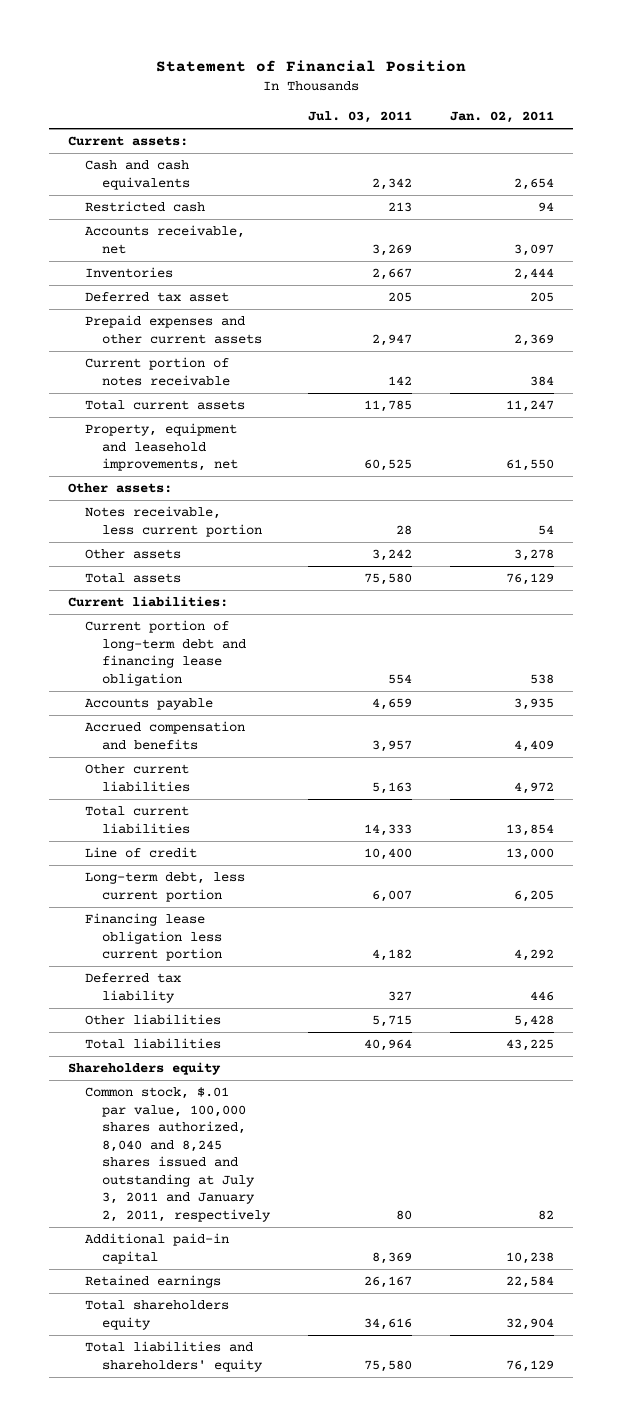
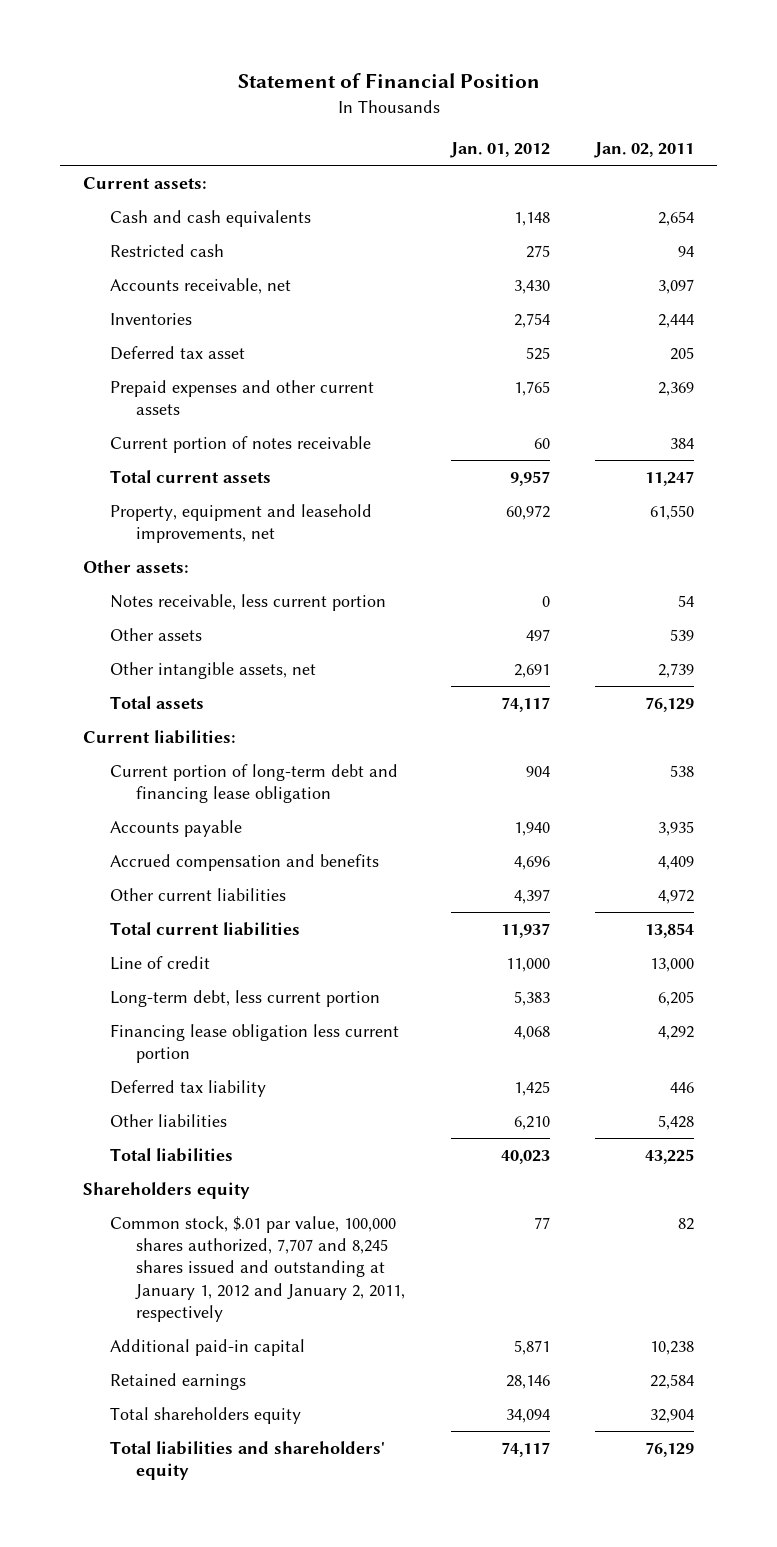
- | Jul. 03, 2011 | Jan. 02, 2011
+ | Jan. 01, 2012 | Jan. 02, 2011
- Other assets | 3,242 | 3,278
+ Other assets | 497 | 539
+ Other intangible assets, net | 2,691 | 2,739
- Common stock, $.01 par value, 100,000 shares authorized, 8,040 and 8,245 shares issued and outstanding at July 3, 2011 and January 2, 2011, respectively | 80 | 82
+ Common stock, $.01 par value, 100,000 shares authorized, 7,707 and 8,245 shares issued and outstanding at January 1, 2012 and January 2, 2011, respectively | 77 | 82

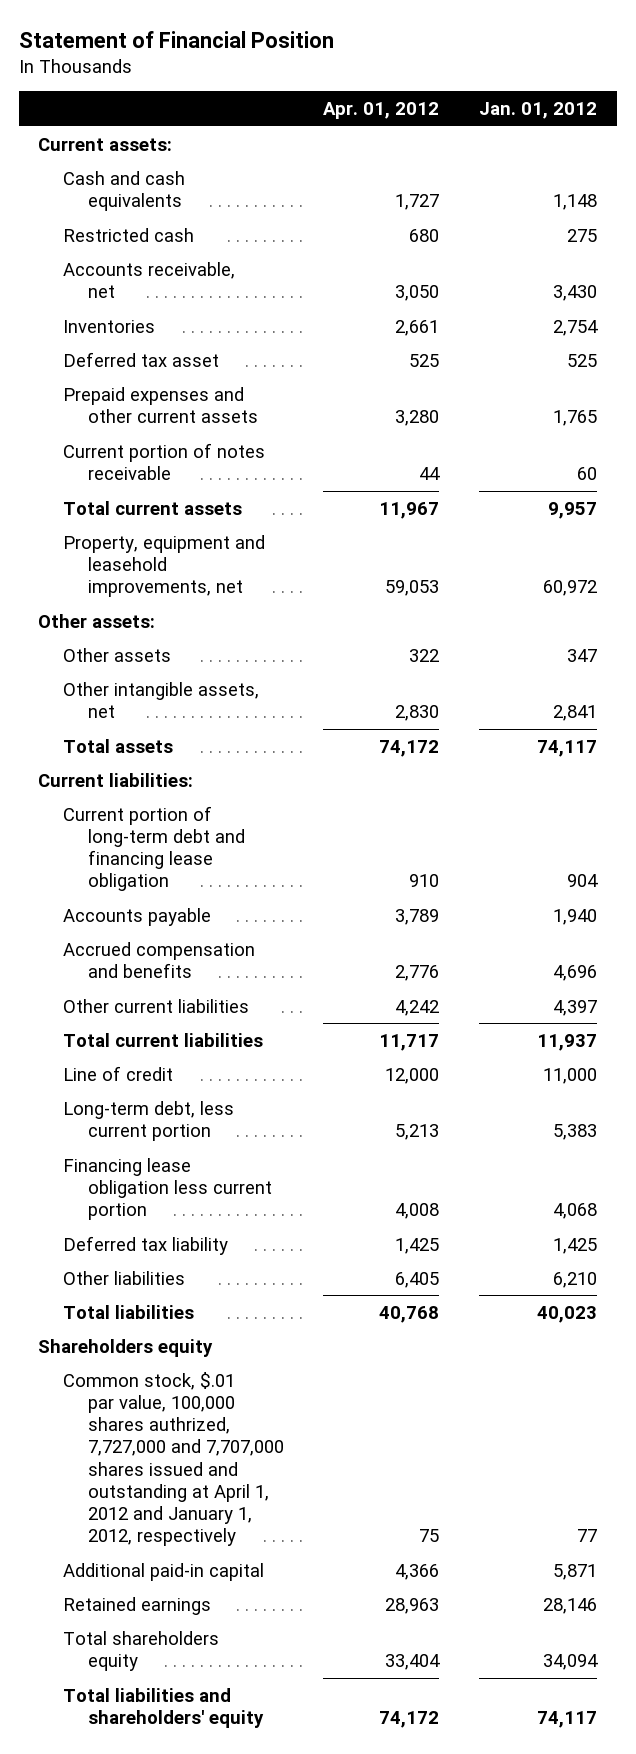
- | Jan. 01, 2012 | Jan. 02, 2011
+ | Apr. 01, 2012 | Jan. 01, 2012
- Notes receivable, less current portion | 0 | 54
- Other assets | 497 | 539
- Other intangible assets, net | 2,691 | 2,739
+ Other assets | 322 | 347
+ Other intangible assets, net | 2,830 | 2,841
- Common stock, $.01 par value, 100,000 shares authorized, 7,707 and 8,245 shares issued and outstanding at January 1, 2012 and January 2, 2011, respectively | 77 | 82
+ Common stock, $.01 par value, 100,000 shares authrized, 7,727,000 and 7,707,000 shares issued and outstanding at April 1, 2012 and January 1, 2012, respectively | 75 | 77

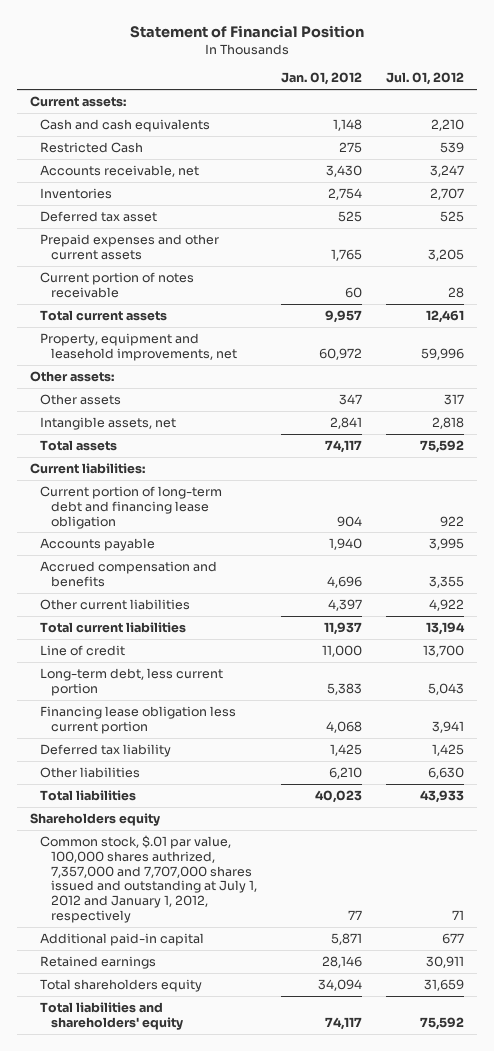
- | Apr. 01, 2012 | Jan. 01, 2012
+ | Jan. 01, 2012 | Jul. 01, 2012
- Restricted cash | 680 | 275
+ Restricted Cash | 275 | 539
- Other intangible assets, net | 2,830 | 2,841
+ Intangible assets, net | 2,841 | 2,818
- Common stock, $.01 par value, 100,000 shares authrized, 7,727,000 and 7,707,000 shares issued and outstanding at April 1, 2012 and January 1, 2012, respectively | 75 | 77
+ Common stock, $.01 par value, 100,000 shares authrized, 7,357,000 and 7,707,000 shares issued and outstanding at July 1, 2012 and January 1, 2012, respectively | 77 | 71

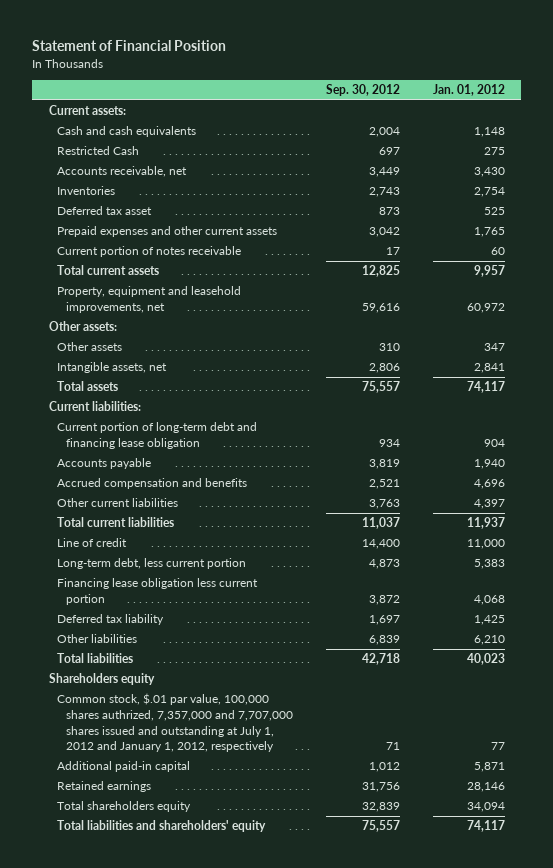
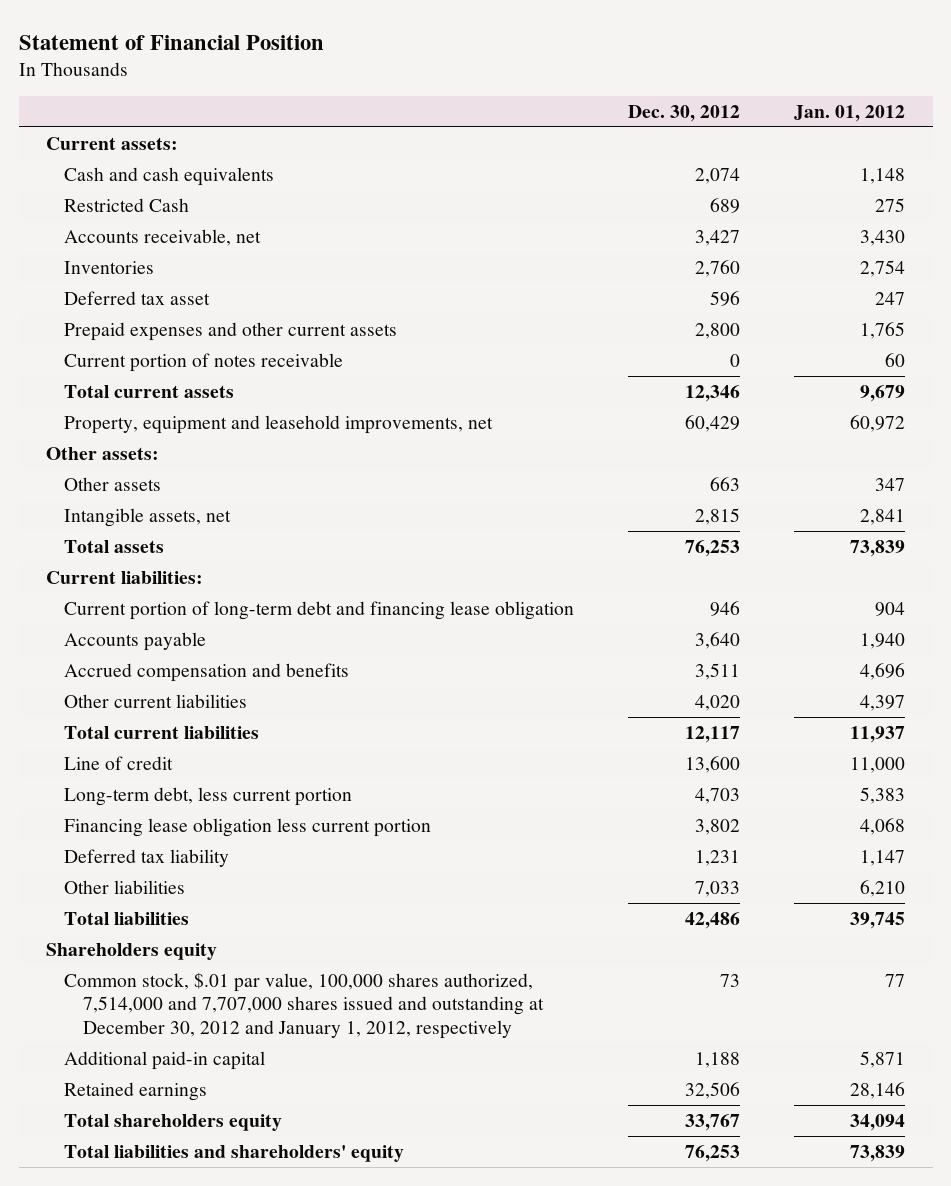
- | Sep. 30, 2012 | Jan. 01, 2012
+ | Dec. 30, 2012 | Jan. 01, 2012
- Deferred tax asset | 873 | 525
+ Deferred tax asset | 596 | 247
- Total current assets | 12,825 | 9,957
+ Total current assets | 12,346 | 9,679
- Total assets | 75,557 | 74,117
+ Total assets | 76,253 | 73,839
- Deferred tax liability | 1,697 | 1,425
+ Deferred tax liability | 1,231 | 1,147
- Total liabilities | 42,718 | 40,023
+ Total liabilities | 42,486 | 39,745
- Common stock, $.01 par value, 100,000 shares authrized, 7,357,000 and 7,707,000 shares issued and outstanding at July 1, 2012 and January 1, 2012, respectively | 71 | 77
+ Common stock, $.01 par value, 100,000 shares authorized, 7,514,000 and 7,707,000 shares issued and outstanding at December 30, 2012 and January 1, 2012, respectively | 73 | 77
- Total liabilities and shareholders' equity | 75,557 | 74,117
+ Total liabilities and shareholders' equity | 76,253 | 73,839

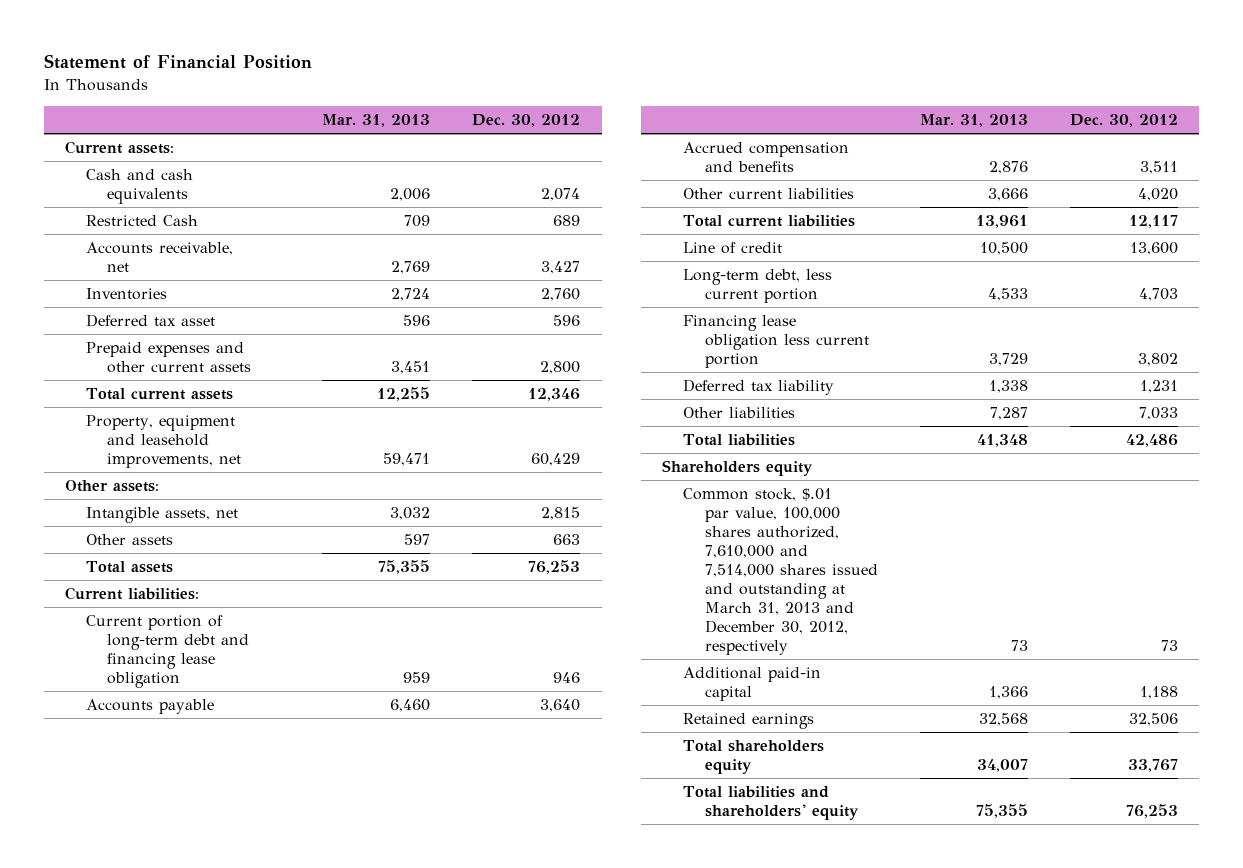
- | Dec. 30, 2012 | Jan. 01, 2012
+ | Mar. 31, 2013 | Dec. 30, 2012
- Current portion of notes receivable | 0 | 60
moved down: Other assets | 597 | 663
- Common stock, $.01 par value, 100,000 shares authorized, 7,514,000 and 7,707,000 shares issued and outstanding at December 30, 2012 and January 1, 2012, respectively | 73 | 77
+ Common stock, $.01 par value, 100,000 shares authorized, 7,610,000 and 7,514,000 shares issued and outstanding at March 31, 2013 and December 30, 2012, respectively | 73 | 73

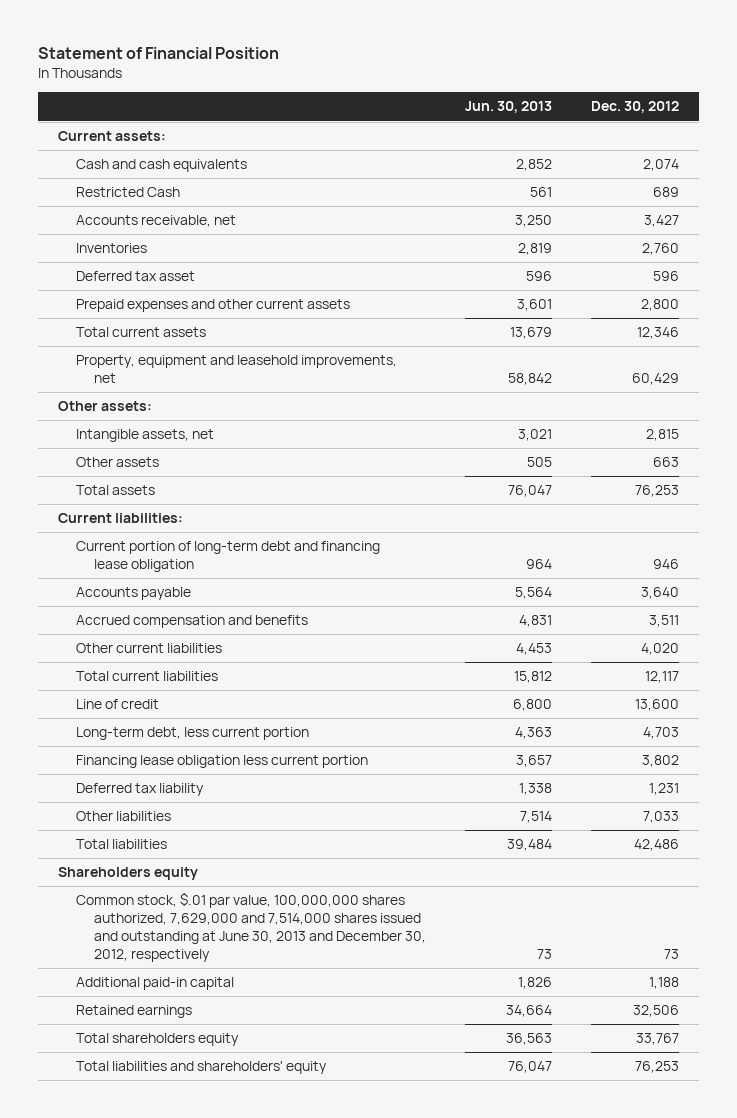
- | Mar. 31, 2013 | Dec. 30, 2012
+ | Jun. 30, 2013 | Dec. 30, 2012
- Common stock, $.01 par value, 100,000 shares authorized, 7,610,000 and 7,514,000 shares issued and outstanding at March 31, 2013 and December 30, 2012, respectively | 73 | 73
+ Common stock, $.01 par value, 100,000,000 shares authorized, 7,629,000 and 7,514,000 shares issued and outstanding at June 30, 2013 and December 30, 2012, respectively | 73 | 73

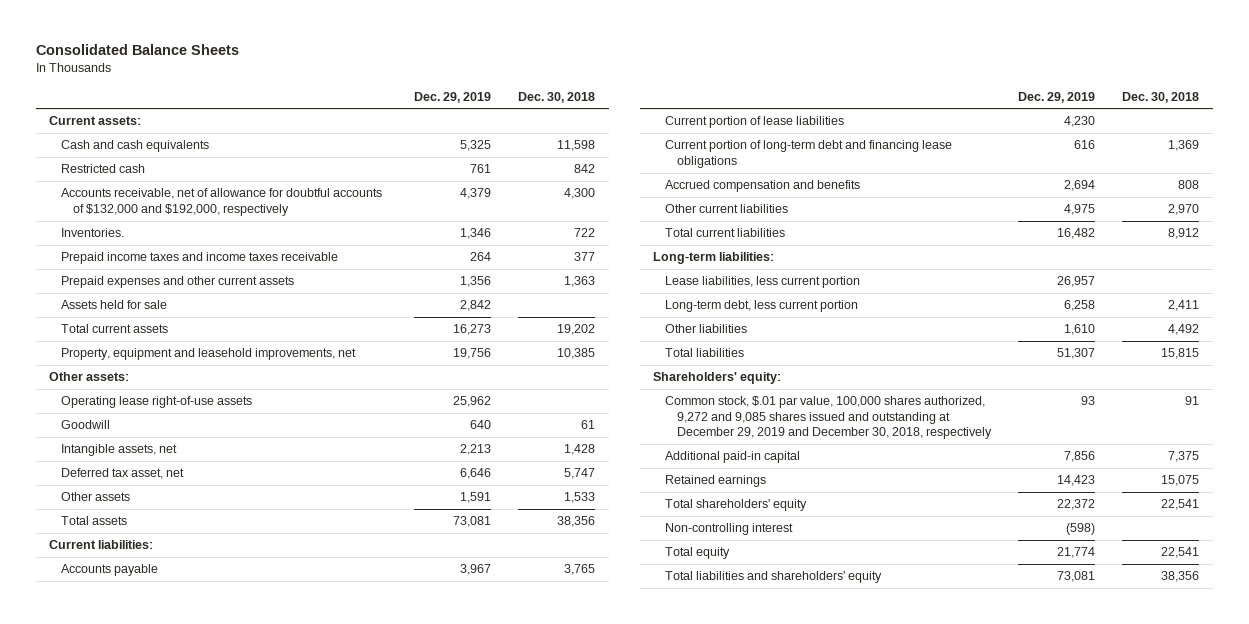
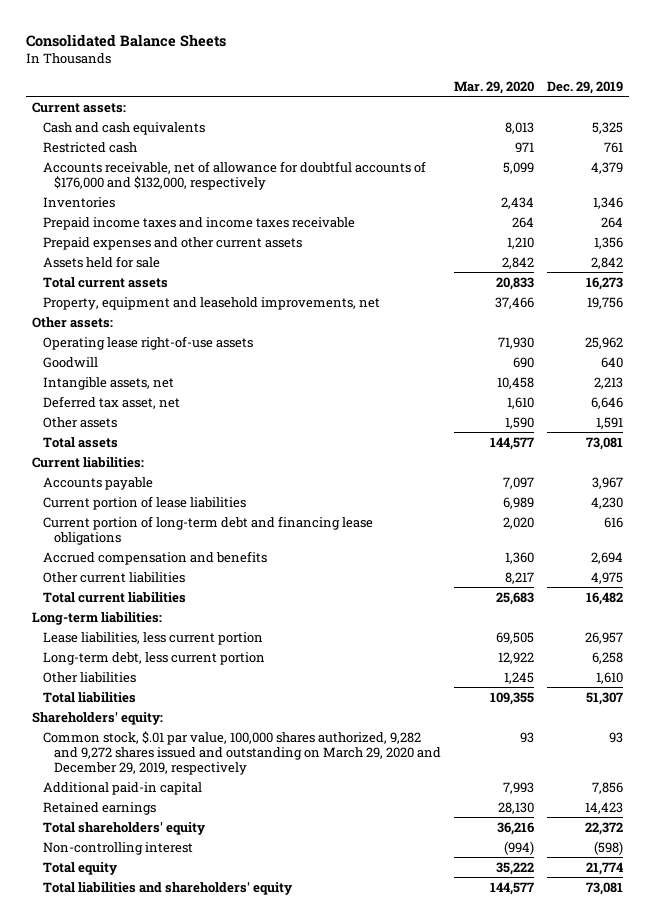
- | Dec. 29, 2019 | Dec. 30, 2018
+ | Mar. 29, 2020 | Dec. 29, 2019
- Accounts receivable, net of allowance for doubtful accounts of $132,000 and $192,000, respectively | 4,379 | 4,300
- Inventories. | 1,346 | 722
+ Accounts receivable, net of allowance for doubtful accounts of $176,000 and $132,000, respectively | 5,099 | 4,379
+ Inventories | 2,434 | 1,346
- Common stock, $.01 par value, 100,000 shares authorized, 9,272 and 9,085 shares issued and outstanding at December 29, 2019 and December 30, 2018, respectively | 93 | 91
+ Common stock, $.01 par value, 100,000 shares authorized, 9,282 and 9,272 shares issued and outstanding on March 29, 2020 and December 29, 2019, respectively | 93 | 93

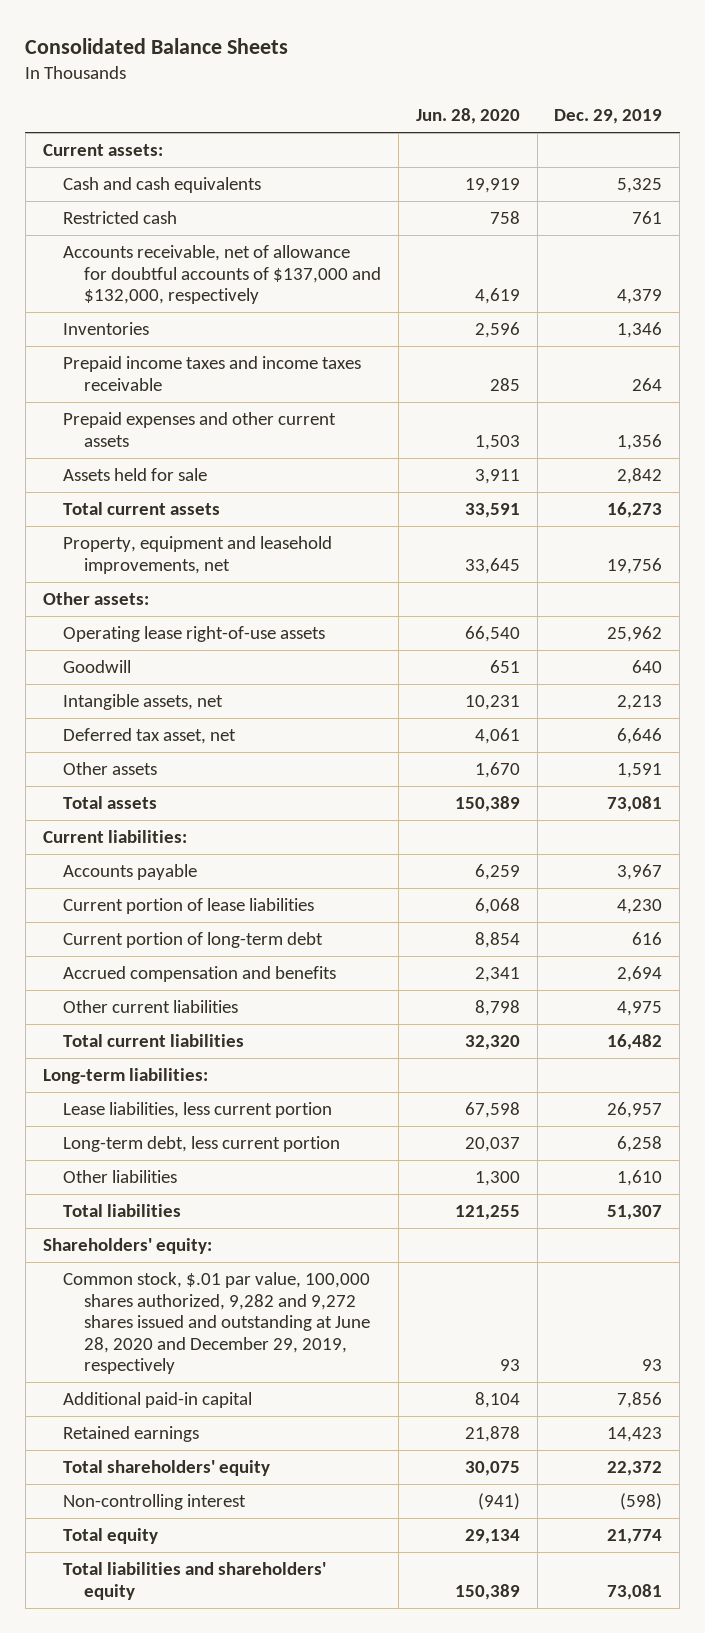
- | Mar. 29, 2020 | Dec. 29, 2019
+ | Jun. 28, 2020 | Dec. 29, 2019
- Accounts receivable, net of allowance for doubtful accounts of $176,000 and $132,000, respectively | 5,099 | 4,379
+ Accounts receivable, net of allowance for doubtful accounts of $137,000 and $132,000, respectively | 4,619 | 4,379
- Current portion of long-term debt and financing lease obligations | 2,020 | 616
+ Current portion of long-term debt | 8,854 | 616
- Common stock, $.01 par value, 100,000 shares authorized, 9,282 and 9,272 shares issued and outstanding on March 29, 2020 and December 29, 2019, respectively | 93 | 93
+ Common stock, $.01 par value, 100,000 shares authorized, 9,282 and 9,272 shares issued and outstanding at June 28, 2020 and December 29, 2019, respectively | 93 | 93

